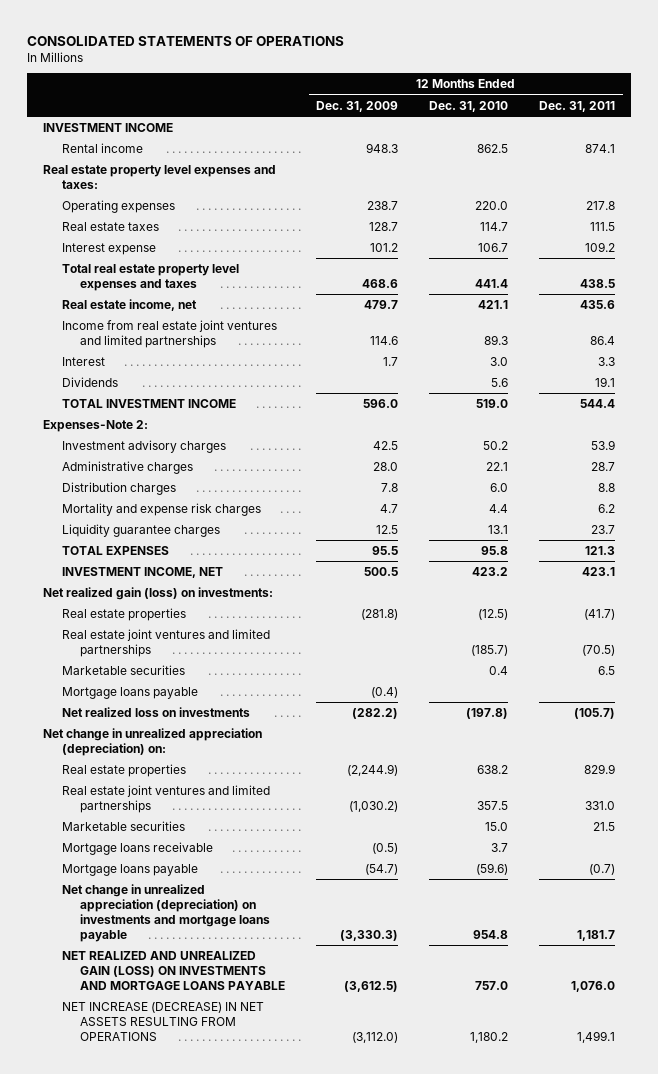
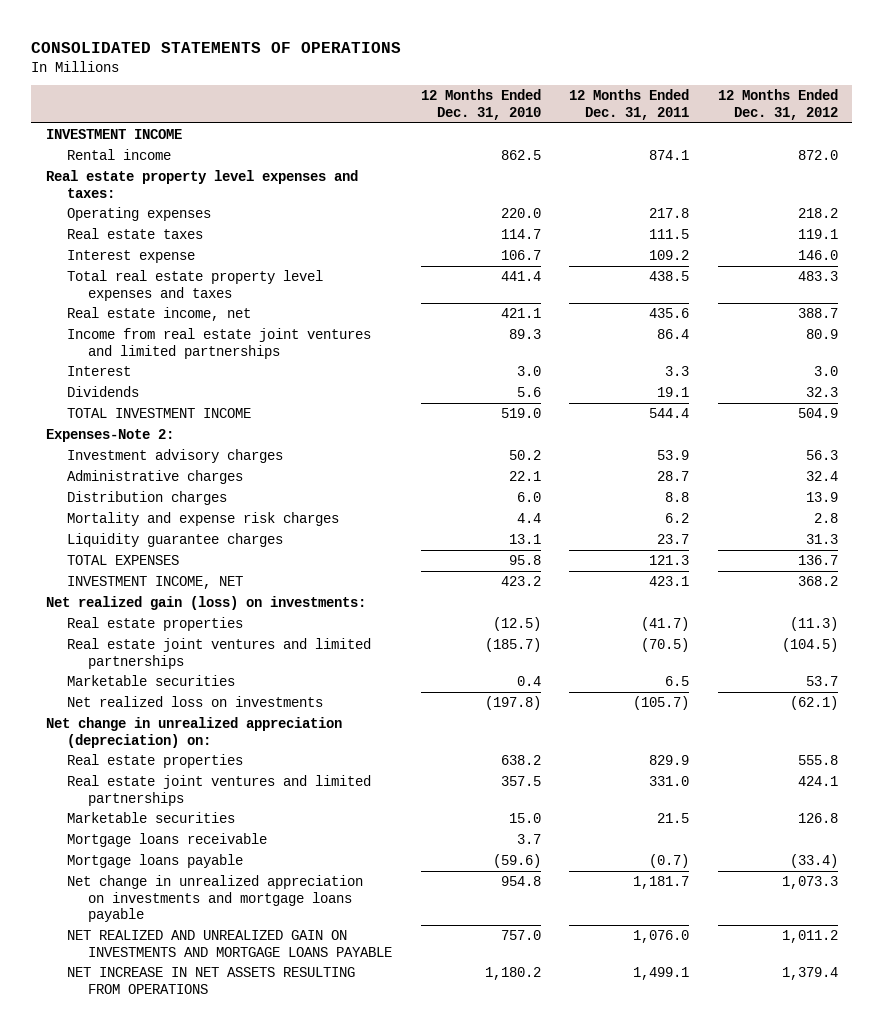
- | 12 Months Ended Dec. 31, 2009 | 12 Months Ended Dec. 31, 2010 | 12 Months Ended Dec. 31, 2011
+ | 12 Months Ended Dec. 31, 2010 | 12 Months Ended Dec. 31, 2011 | 12 Months Ended Dec. 31, 2012
- Mortgage loans payable | (0.4) | |
- Net change in unrealized appreciation (depreciation) on investments and mortgage loans payable | (3,330.3) | 954.8 | 1,181.7
- NET REALIZED AND UNREALIZED GAIN (LOSS) ON INVESTMENTS AND MORTGAGE LOANS PAYABLE | (3,612.5) | 757.0 | 1,076.0
- NET INCREASE (DECREASE) IN NET ASSETS RESULTING FROM OPERATIONS | (3,112.0) | 1,180.2 | 1,499.1
+ Net change in unrealized appreciation on investments and mortgage loans payable | 954.8 | 1,181.7 | 1,073.3
+ NET REALIZED AND UNREALIZED GAIN ON INVESTMENTS AND MORTGAGE LOANS PAYABLE | 757.0 | 1,076.0 | 1,011.2
+ NET INCREASE IN NET ASSETS RESULTING FROM OPERATIONS | 1,180.2 | 1,499.1 | 1,379.4

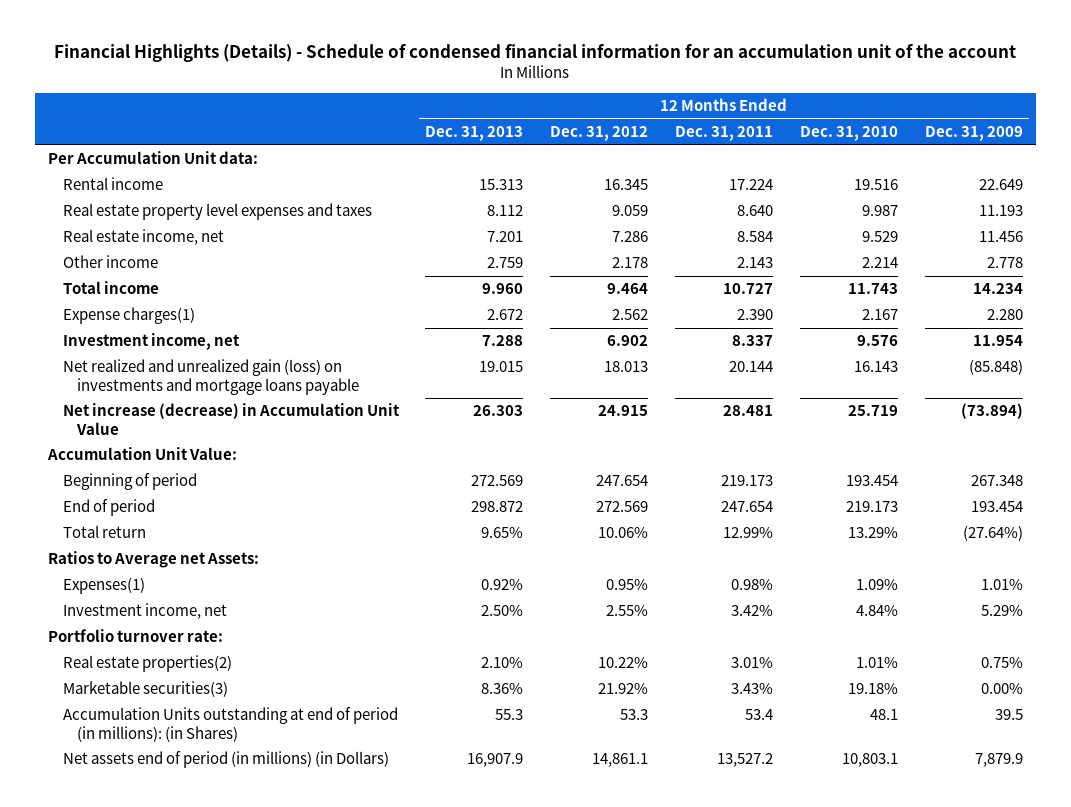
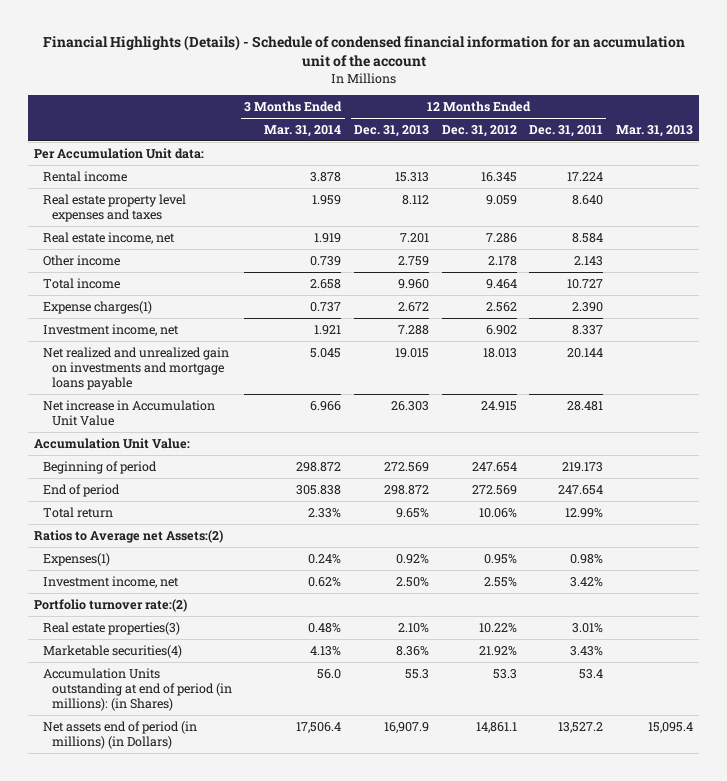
- | 12 Months Ended Dec. 31, 2013 | 12 Months Ended Dec. 31, 2012 | 12 Months Ended Dec. 31, 2011 | 12 Months Ended Dec. 31, 2010 | 12 Months Ended Dec. 31, 2009
+ | 3 Months Ended Mar. 31, 2014 | 12 Months Ended Dec. 31, 2013 | 12 Months Ended Dec. 31, 2012 | 12 Months Ended Dec. 31, 2011 | Mar. 31, 2013
- Net realized and unrealized gain (loss) on investments and mortgage loans payable | 19.015 | 18.013 | 20.144 | 16.143 | (85.848)
- Net increase (decrease) in Accumulation Unit Value | 26.303 | 24.915 | 28.481 | 25.719 | (73.894)
+ Net realized and unrealized gain on investments and mortgage loans payable | 5.045 | 19.015 | 18.013 | 20.144 |
+ Net increase in Accumulation Unit Value | 6.966 | 26.303 | 24.915 | 28.481 |
- Ratios to Average net Assets:
+ Ratios to Average net Assets:(2)
- Portfolio turnover rate:
- Real estate properties(2) | 2.10% | 10.22% | 3.01% | 1.01% | 0.75%
- Marketable securities(3) | 8.36% | 21.92% | 3.43% | 19.18% | 0.00%
+ Portfolio turnover rate:(2)
+ Real estate properties(3) | 0.48% | 2.10% | 10.22% | 3.01% |
+ Marketable securities(4) | 4.13% | 8.36% | 21.92% | 3.43% |

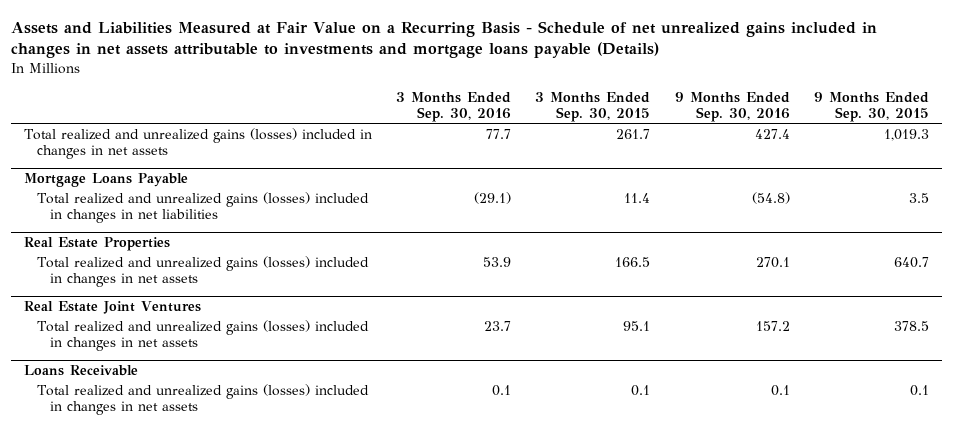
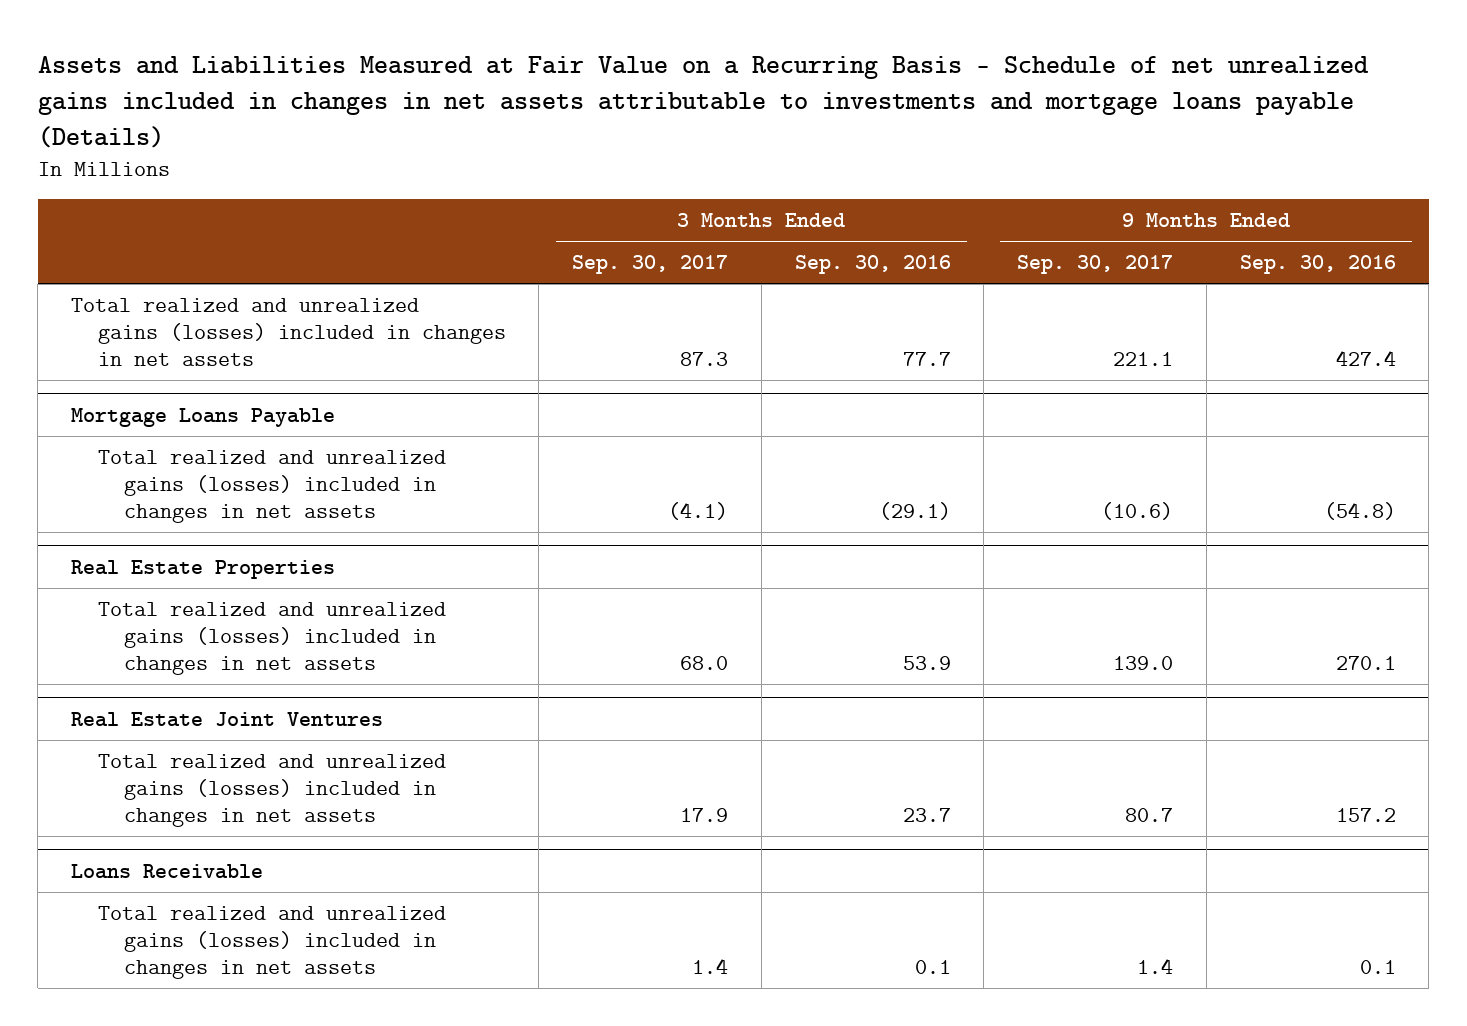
- | 3 Months Ended Sep. 30, 2016 | 3 Months Ended Sep. 30, 2015 | 9 Months Ended Sep. 30, 2016 | 9 Months Ended Sep. 30, 2015
+ | 3 Months Ended Sep. 30, 2017 | 3 Months Ended Sep. 30, 2016 | 9 Months Ended Sep. 30, 2017 | 9 Months Ended Sep. 30, 2016
@ Mortgage Loans Payable
- Total realized and unrealized gains (losses) included in changes in net liabilities | (29.1) | 11.4 | (54.8) | 3.5
+ Total realized and unrealized gains (losses) included in changes in net assets | (4.1) | (29.1) | (10.6) | (54.8)

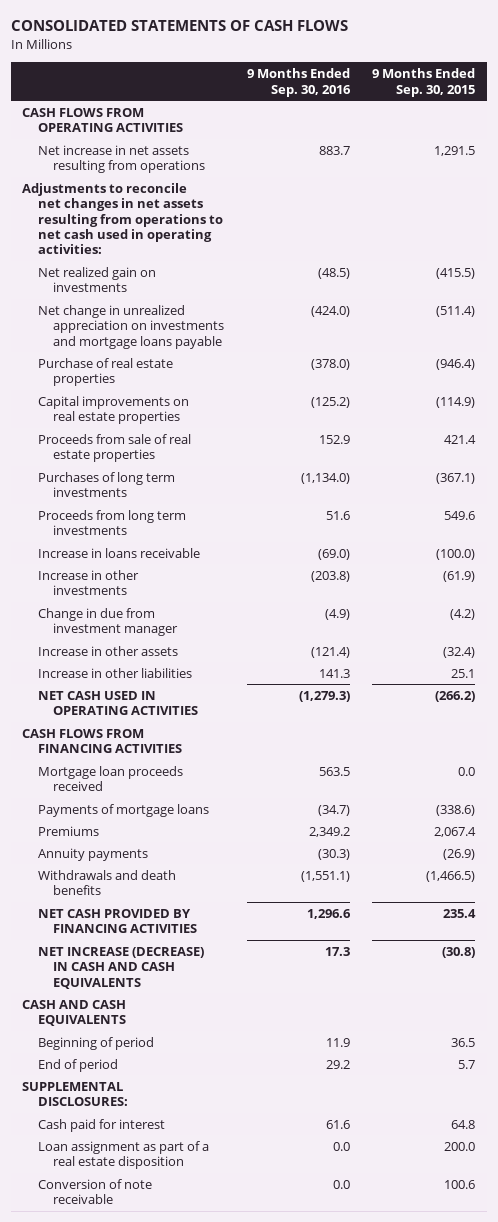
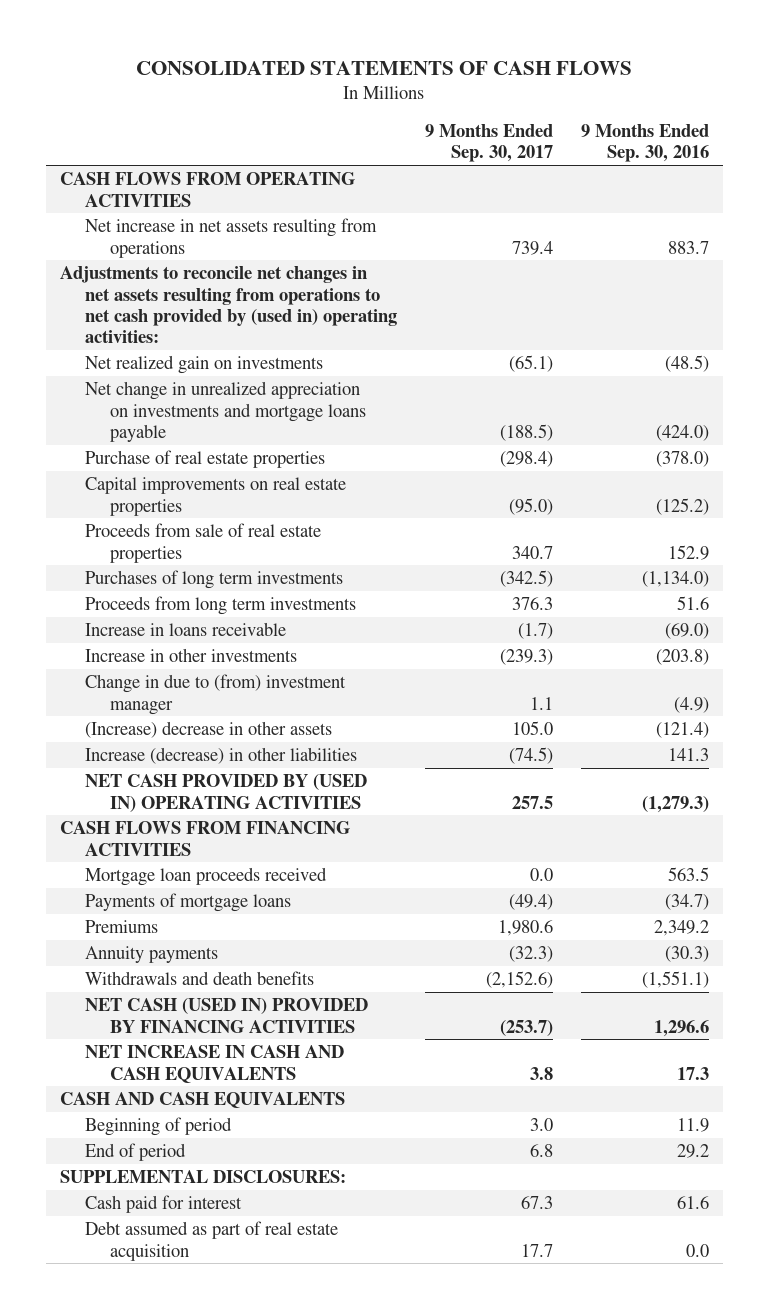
- | 9 Months Ended Sep. 30, 2016 | 9 Months Ended Sep. 30, 2015
+ | 9 Months Ended Sep. 30, 2017 | 9 Months Ended Sep. 30, 2016
- Adjustments to reconcile net changes in net assets resulting from operations to net cash used in operating activities:
+ Adjustments to reconcile net changes in net assets resulting from operations to net cash provided by (used in) operating activities:
- Change in due from investment manager | (4.9) | (4.2)
- Increase in other assets | (121.4) | (32.4)
- Increase in other liabilities | 141.3 | 25.1
- NET CASH USED IN OPERATING ACTIVITIES | (1,279.3) | (266.2)
+ Change in due to (from) investment manager | 1.1 | (4.9)
+ (Increase) decrease in other assets | 105.0 | (121.4)
+ Increase (decrease) in other liabilities | (74.5) | 141.3
+ NET CASH PROVIDED BY (USED IN) OPERATING ACTIVITIES | 257.5 | (1,279.3)
- NET CASH PROVIDED BY FINANCING ACTIVITIES | 1,296.6 | 235.4
- NET INCREASE (DECREASE) IN CASH AND CASH EQUIVALENTS | 17.3 | (30.8)
+ NET CASH (USED IN) PROVIDED BY FINANCING ACTIVITIES | (253.7) | 1,296.6
+ NET INCREASE IN CASH AND CASH EQUIVALENTS | 3.8 | 17.3
- Loan assignment as part of a real estate disposition | 0.0 | 200.0
- Conversion of note receivable | 0.0 | 100.6
+ Debt assumed as part of real estate acquisition | 17.7 | 0.0

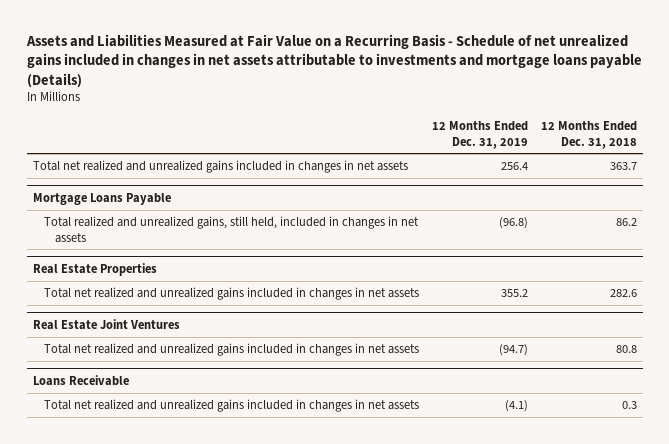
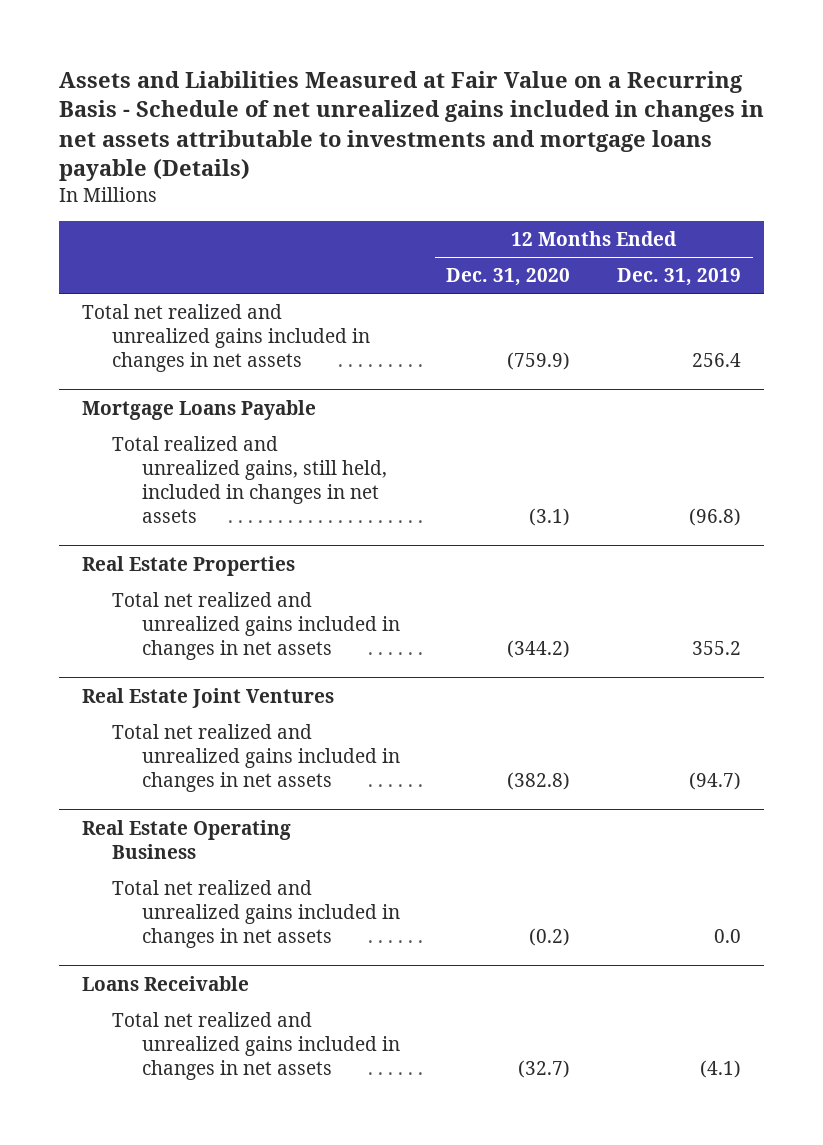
- | 12 Months Ended Dec. 31, 2019 | 12 Months Ended Dec. 31, 2018
+ | 12 Months Ended Dec. 31, 2020 | 12 Months Ended Dec. 31, 2019
+ Real Estate Operating Business
+ Total net realized and unrealized gains included in changes in net assets | (0.2) | 0.0

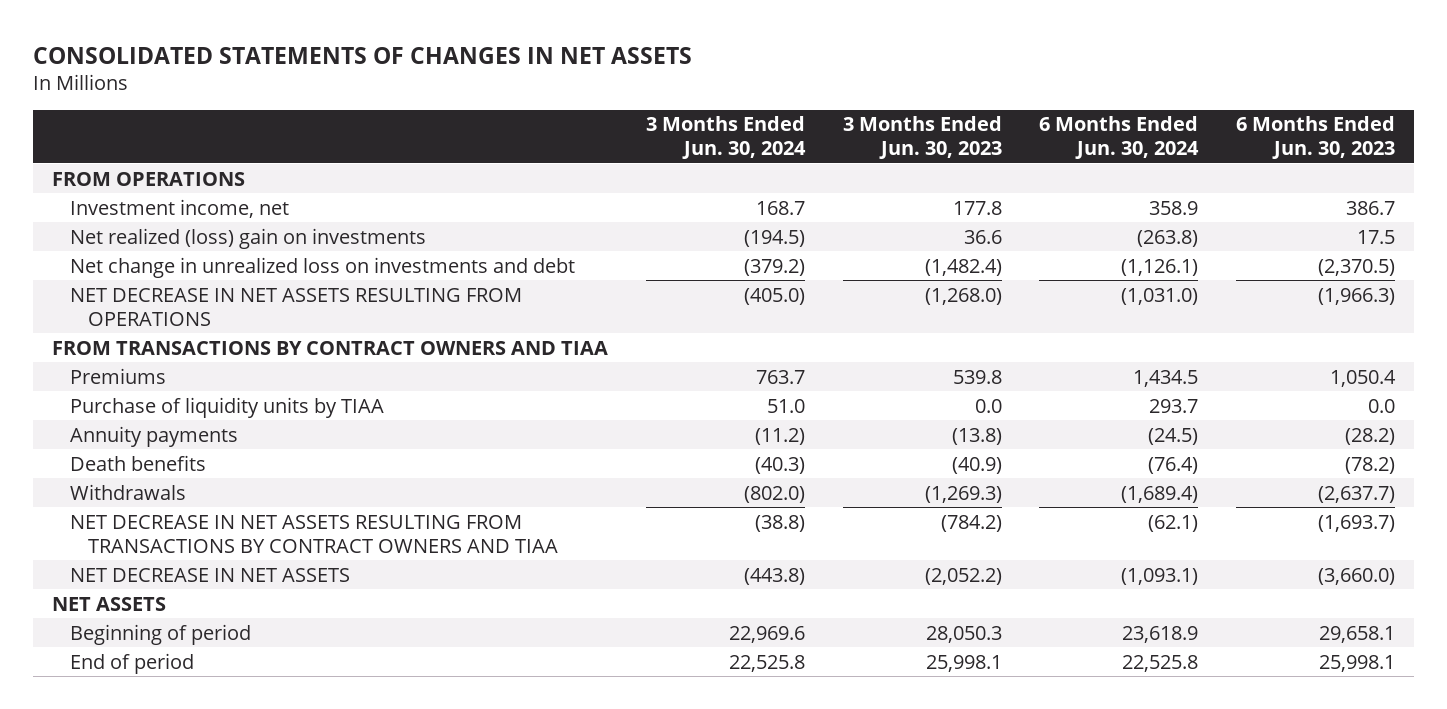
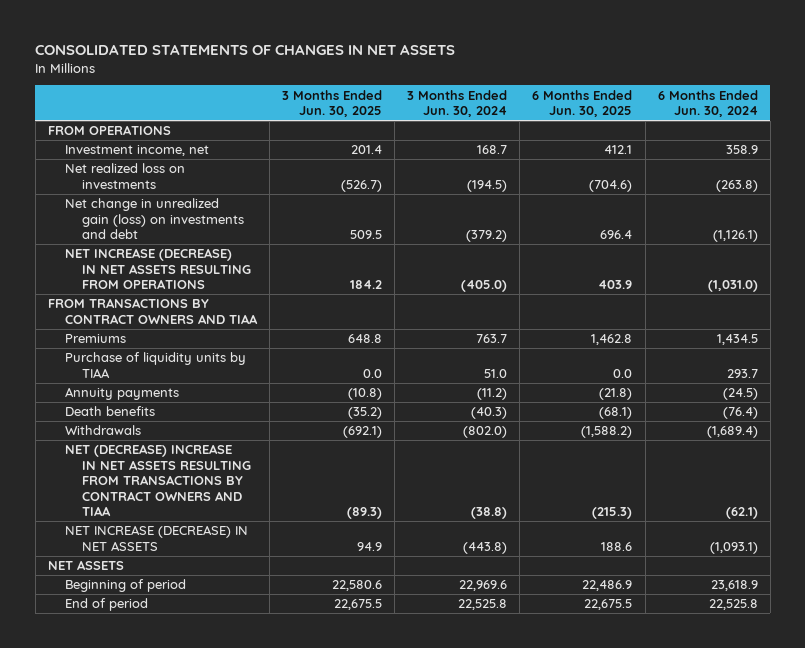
- | 3 Months Ended Jun. 30, 2024 | 3 Months Ended Jun. 30, 2023 | 6 Months Ended Jun. 30, 2024 | 6 Months Ended Jun. 30, 2023
+ | 3 Months Ended Jun. 30, 2025 | 3 Months Ended Jun. 30, 2024 | 6 Months Ended Jun. 30, 2025 | 6 Months Ended Jun. 30, 2024
- Net realized (loss) gain on investments | (194.5) | 36.6 | (263.8) | 17.5
- Net change in unrealized loss on investments and debt | (379.2) | (1,482.4) | (1,126.1) | (2,370.5)
- NET DECREASE IN NET ASSETS RESULTING FROM OPERATIONS | (405.0) | (1,268.0) | (1,031.0) | (1,966.3)
+ Net realized loss on investments | (526.7) | (194.5) | (704.6) | (263.8)
+ Net change in unrealized gain (loss) on investments and debt | 509.5 | (379.2) | 696.4 | (1,126.1)
+ NET INCREASE (DECREASE) IN NET ASSETS RESULTING FROM OPERATIONS | 184.2 | (405.0) | 403.9 | (1,031.0)
- NET DECREASE IN NET ASSETS RESULTING FROM TRANSACTIONS BY CONTRACT OWNERS AND TIAA | (38.8) | (784.2) | (62.1) | (1,693.7)
- NET DECREASE IN NET ASSETS | (443.8) | (2,052.2) | (1,093.1) | (3,660.0)
+ NET (DECREASE) INCREASE IN NET ASSETS RESULTING FROM TRANSACTIONS BY CONTRACT OWNERS AND TIAA | (89.3) | (38.8) | (215.3) | (62.1)
+ NET INCREASE (DECREASE) IN NET ASSETS | 94.9 | (443.8) | 188.6 | (1,093.1)

